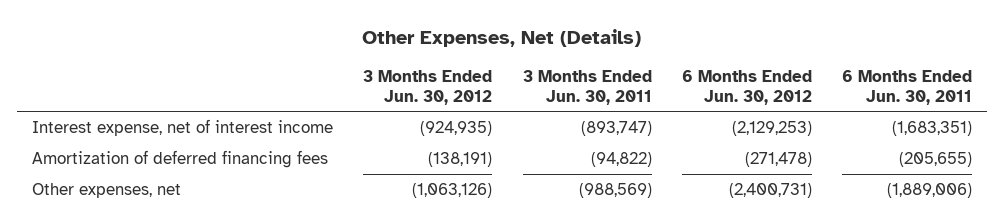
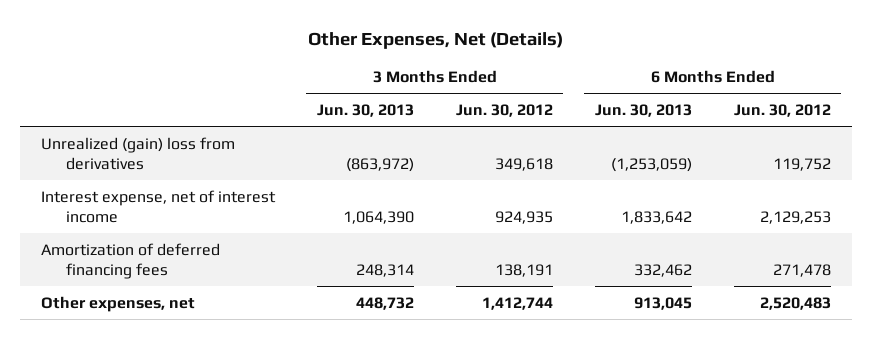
- | 3 Months Ended Jun. 30, 2012 | 3 Months Ended Jun. 30, 2011 | 6 Months Ended Jun. 30, 2012 | 6 Months Ended Jun. 30, 2011
+ | 3 Months Ended Jun. 30, 2013 | 3 Months Ended Jun. 30, 2012 | 6 Months Ended Jun. 30, 2013 | 6 Months Ended Jun. 30, 2012
- Interest expense, net of interest income | (924,935) | (893,747) | (2,129,253) | (1,683,351)
- Amortization of deferred financing fees | (138,191) | (94,822) | (271,478) | (205,655)
- Other expenses, net | (1,063,126) | (988,569) | (2,400,731) | (1,889,006)
+ Unrealized (gain) loss from derivatives | (863,972) | 349,618 | (1,253,059) | 119,752
+ Interest expense, net of interest income | 1,064,390 | 924,935 | 1,833,642 | 2,129,253
+ Amortization of deferred financing fees | 248,314 | 138,191 | 332,462 | 271,478
+ Other expenses, net | 448,732 | 1,412,744 | 913,045 | 2,520,483

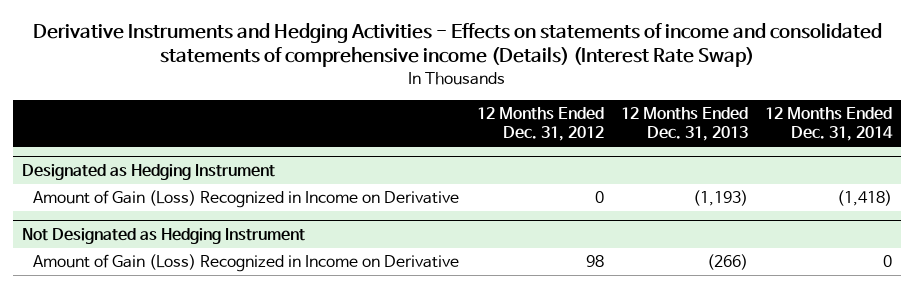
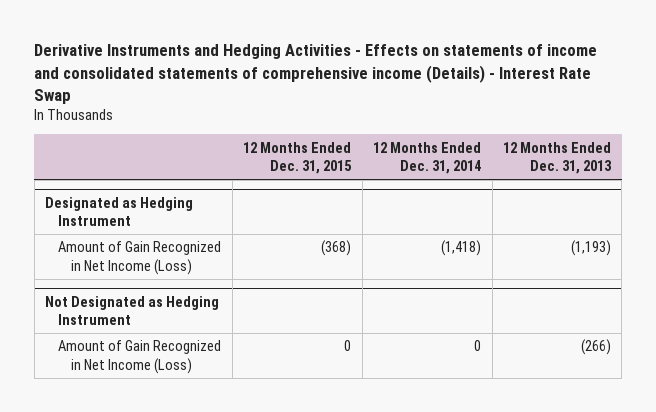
- Derivative Instruments and Hedging Activities - Effects on statements of income and consolidated statements of comprehensive income (Details) (Interest Rate Swap)
+ Derivative Instruments and Hedging Activities - Effects on statements of income and consolidated statements of comprehensive income (Details) - Interest Rate Swap
- | 12 Months Ended Dec. 31, 2012 | 12 Months Ended Dec. 31, 2013 | 12 Months Ended Dec. 31, 2014
+ | 12 Months Ended Dec. 31, 2015 | 12 Months Ended Dec. 31, 2014 | 12 Months Ended Dec. 31, 2013
@ Designated as Hedging Instrument
- Amount of Gain (Loss) Recognized in Income on Derivative | 0 | (1,193) | (1,418)
+ Amount of Gain Recognized in Net Income (Loss) | (368) | (1,418) | (1,193)
@ Not Designated as Hedging Instrument
- Amount of Gain (Loss) Recognized in Income on Derivative | 98 | (266) | 0
+ Amount of Gain Recognized in Net Income (Loss) | 0 | 0 | (266)

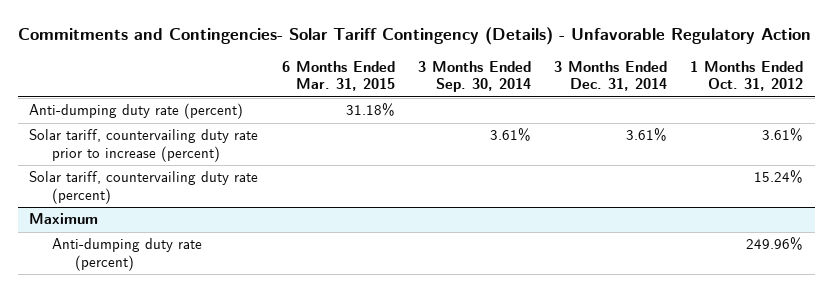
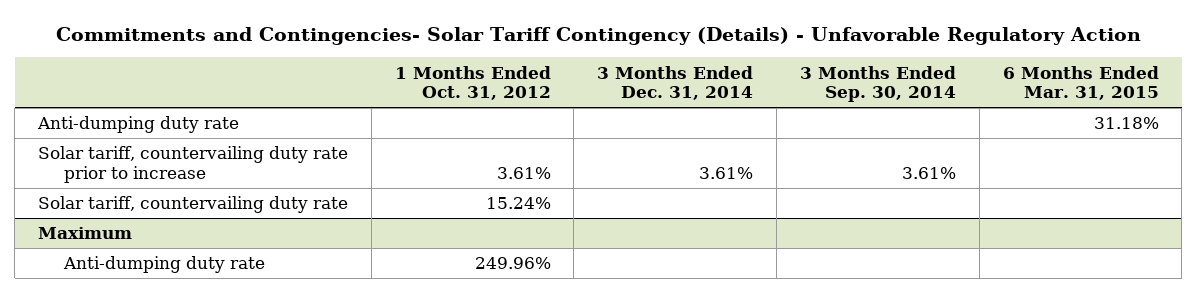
- | 6 Months Ended Mar. 31, 2015 | 3 Months Ended Sep. 30, 2014 | 3 Months Ended Dec. 31, 2014 | 1 Months Ended Oct. 31, 2012
+ | 1 Months Ended Oct. 31, 2012 | 3 Months Ended Dec. 31, 2014 | 3 Months Ended Sep. 30, 2014 | 6 Months Ended Mar. 31, 2015
- Anti-dumping duty rate (percent) | 31.18% | | |
- Solar tariff, countervailing duty rate prior to increase (percent) | | 3.61% | 3.61% | 3.61%
- Solar tariff, countervailing duty rate (percent) | | | | 15.24%
+ Anti-dumping duty rate | | | | 31.18%
+ Solar tariff, countervailing duty rate prior to increase | 3.61% | 3.61% | 3.61% |
+ Solar tariff, countervailing duty rate | 15.24% | | |
@ Maximum
- Anti-dumping duty rate (percent) | | | | 249.96%
+ Anti-dumping duty rate | 249.96% | | |

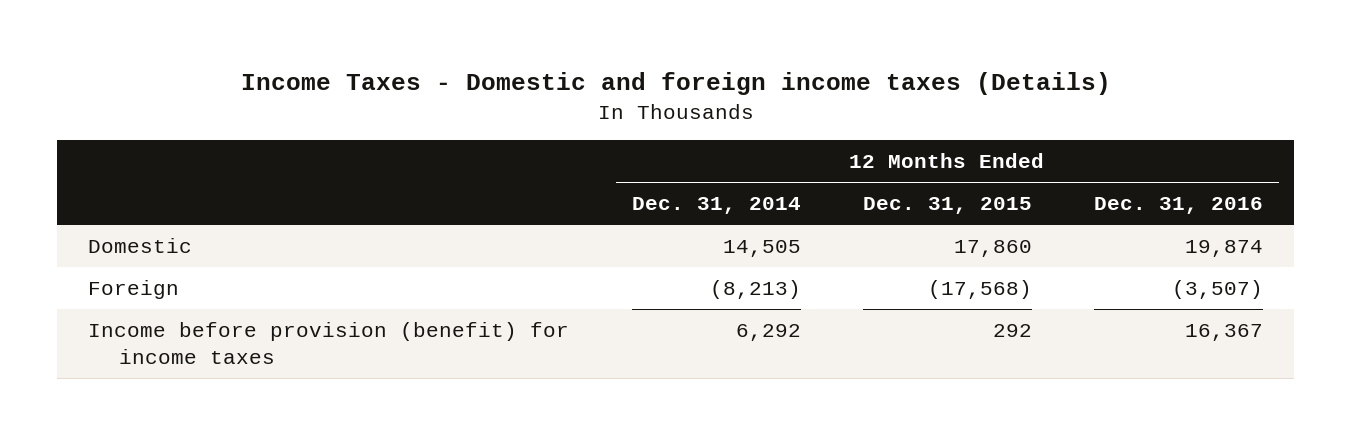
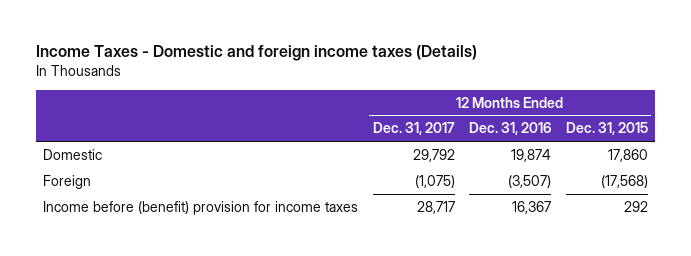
- | 12 Months Ended Dec. 31, 2014 | 12 Months Ended Dec. 31, 2015 | 12 Months Ended Dec. 31, 2016
+ | 12 Months Ended Dec. 31, 2017 | 12 Months Ended Dec. 31, 2016 | 12 Months Ended Dec. 31, 2015
- Income before provision (benefit) for income taxes | 6,292 | 292 | 16,367
+ Income before (benefit) provision for income taxes | 28,717 | 16,367 | 292

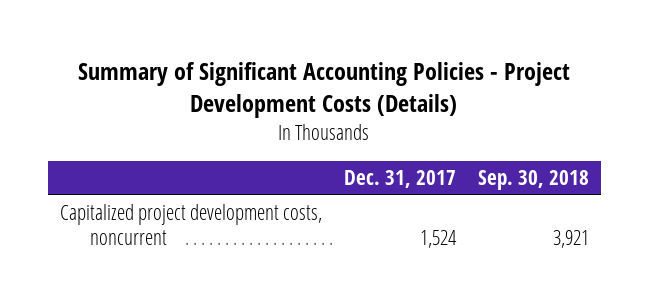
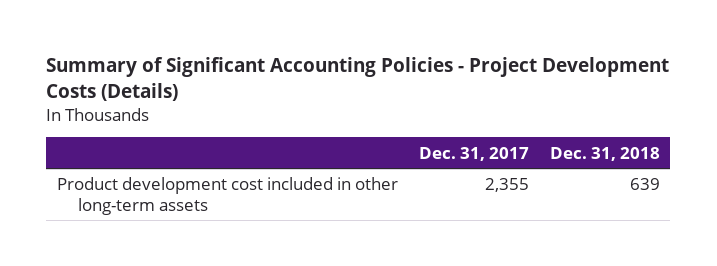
- | Dec. 31, 2017 | Sep. 30, 2018
+ | Dec. 31, 2017 | Dec. 31, 2018
- Capitalized project development costs, noncurrent | 1,524 | 3,921
+ Product development cost included in other long-term assets | 2,355 | 639

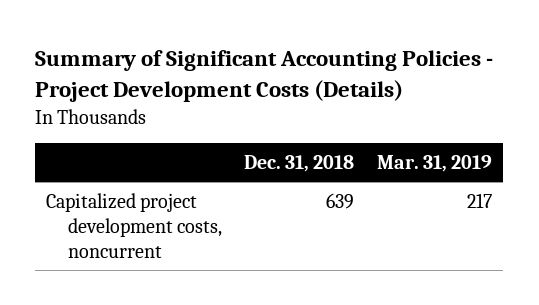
- | Dec. 31, 2017 | Dec. 31, 2018
+ | Dec. 31, 2018 | Mar. 31, 2019
- Product development cost included in other long-term assets | 2,355 | 639
+ Capitalized project development costs, noncurrent | 639 | 217

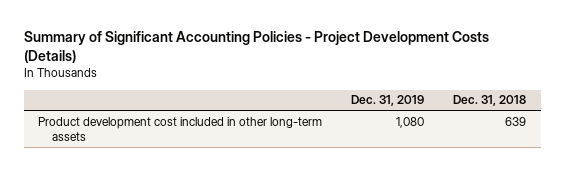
- | Dec. 31, 2018 | Mar. 31, 2019
+ | Dec. 31, 2019 | Dec. 31, 2018
- Capitalized project development costs, noncurrent | 639 | 217
+ Product development cost included in other long-term assets | 1,080 | 639

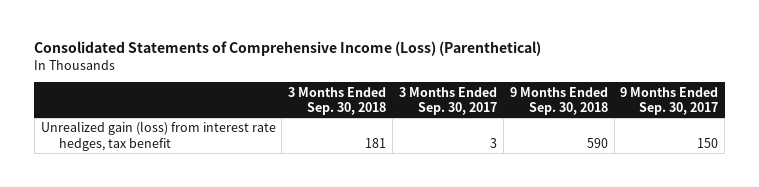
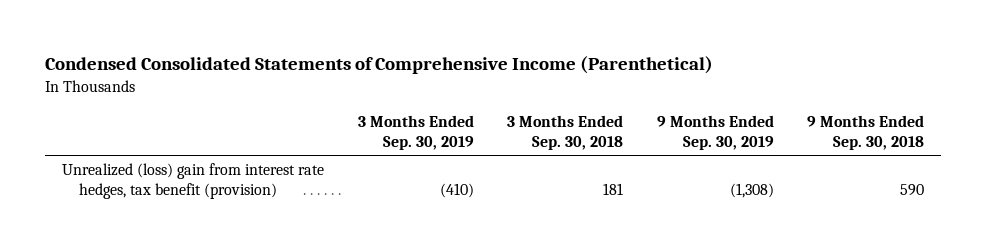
- Consolidated Statements of Comprehensive Income (Loss) (Parenthetical)
+ Condensed Consolidated Statements of Comprehensive Income (Parenthetical)
- | 3 Months Ended Sep. 30, 2018 | 3 Months Ended Sep. 30, 2017 | 9 Months Ended Sep. 30, 2018 | 9 Months Ended Sep. 30, 2017
+ | 3 Months Ended Sep. 30, 2019 | 3 Months Ended Sep. 30, 2018 | 9 Months Ended Sep. 30, 2019 | 9 Months Ended Sep. 30, 2018
- Unrealized gain (loss) from interest rate hedges, tax benefit | 181 | 3 | 590 | 150
+ Unrealized (loss) gain from interest rate hedges, tax benefit (provision) | (410) | 181 | (1,308) | 590

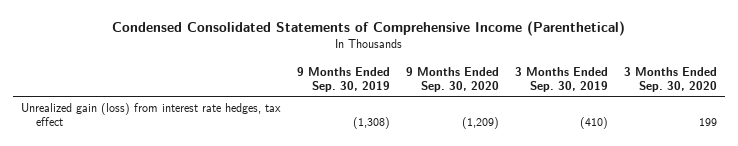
- | 3 Months Ended Sep. 30, 2019 | 3 Months Ended Sep. 30, 2018 | 9 Months Ended Sep. 30, 2019 | 9 Months Ended Sep. 30, 2018
+ | 9 Months Ended Sep. 30, 2019 | 9 Months Ended Sep. 30, 2020 | 3 Months Ended Sep. 30, 2019 | 3 Months Ended Sep. 30, 2020
- Unrealized (loss) gain from interest rate hedges, tax benefit (provision) | (410) | 181 | (1,308) | 590
+ Unrealized gain (loss) from interest rate hedges, tax effect | (1,308) | (1,209) | (410) | 199

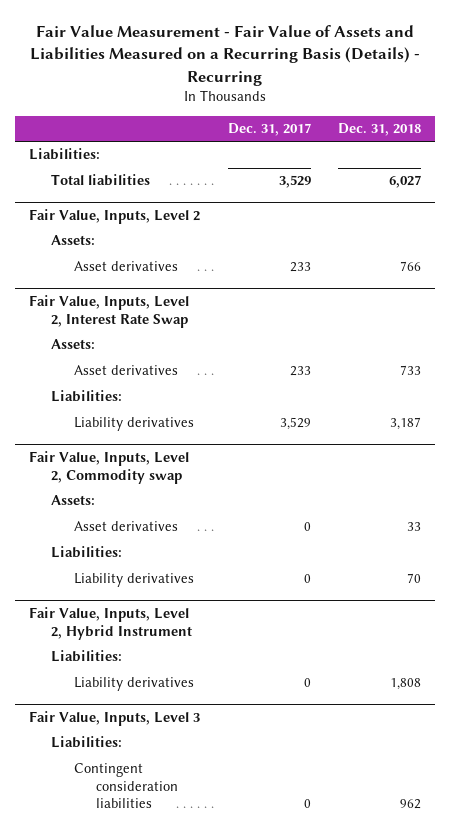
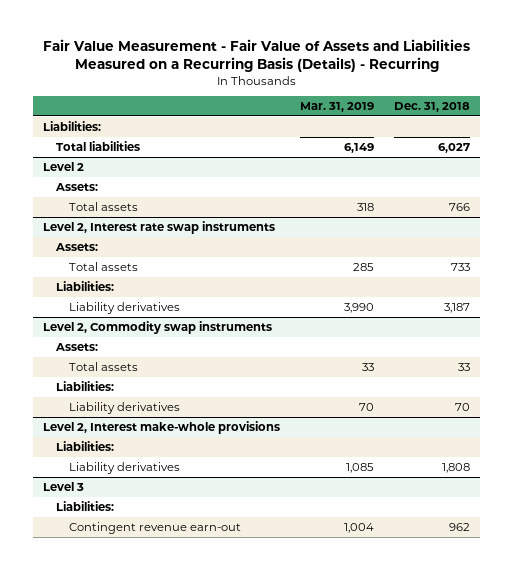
- | Dec. 31, 2017 | Dec. 31, 2018
+ | Mar. 31, 2019 | Dec. 31, 2018
- Fair Value, Inputs, Level 2
+ Level 2
- Asset derivatives | 233 | 766
- Fair Value, Inputs, Level 2, Interest Rate Swap
+ Total assets | 318 | 766
+ Level 2, Interest rate swap instruments
- Asset derivatives | 233 | 733
+ Total assets | 285 | 733
- Fair Value, Inputs, Level 2, Commodity swap
+ Level 2, Commodity swap instruments
- Asset derivatives | 0 | 33
+ Total assets | 33 | 33
- Fair Value, Inputs, Level 2, Hybrid Instrument
+ Level 2, Interest make-whole provisions
- Fair Value, Inputs, Level 3
+ Level 3
- Contingent consideration liabilities | 0 | 962
+ Contingent revenue earn-out | 1,004 | 962

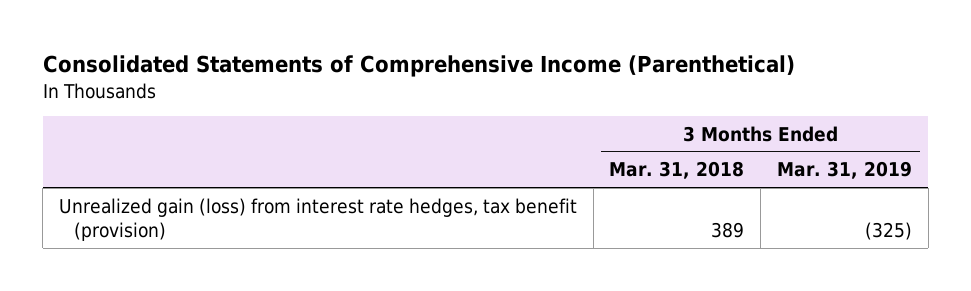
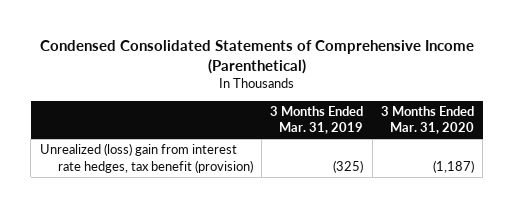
- Consolidated Statements of Comprehensive Income (Parenthetical)
+ Condensed Consolidated Statements of Comprehensive Income (Parenthetical)
- | 3 Months Ended Mar. 31, 2018 | 3 Months Ended Mar. 31, 2019
+ | 3 Months Ended Mar. 31, 2019 | 3 Months Ended Mar. 31, 2020
- Unrealized gain (loss) from interest rate hedges, tax benefit (provision) | 389 | (325)
+ Unrealized (loss) gain from interest rate hedges, tax benefit (provision) | (325) | (1,187)

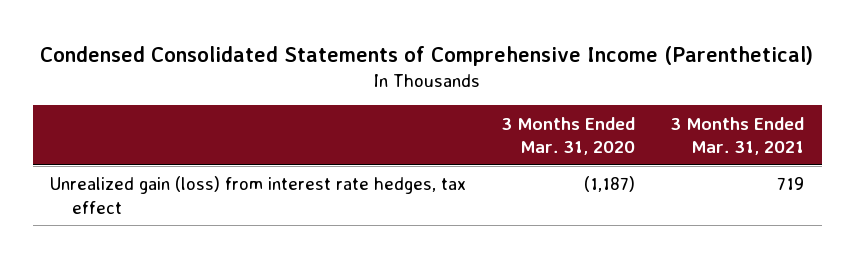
- | 3 Months Ended Mar. 31, 2019 | 3 Months Ended Mar. 31, 2020
+ | 3 Months Ended Mar. 31, 2020 | 3 Months Ended Mar. 31, 2021
- Unrealized (loss) gain from interest rate hedges, tax benefit (provision) | (325) | (1,187)
+ Unrealized gain (loss) from interest rate hedges, tax effect | (1,187) | 719

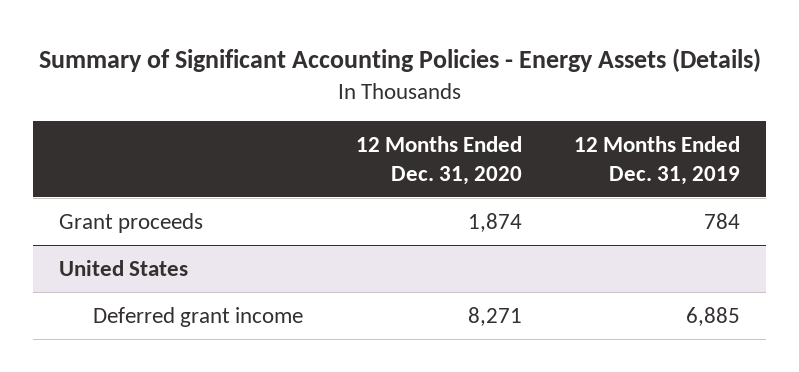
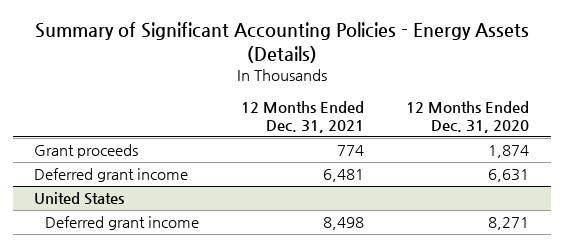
- | 12 Months Ended Dec. 31, 2020 | 12 Months Ended Dec. 31, 2019
+ | 12 Months Ended Dec. 31, 2021 | 12 Months Ended Dec. 31, 2020
+ Deferred grant income | 6,481 | 6,631

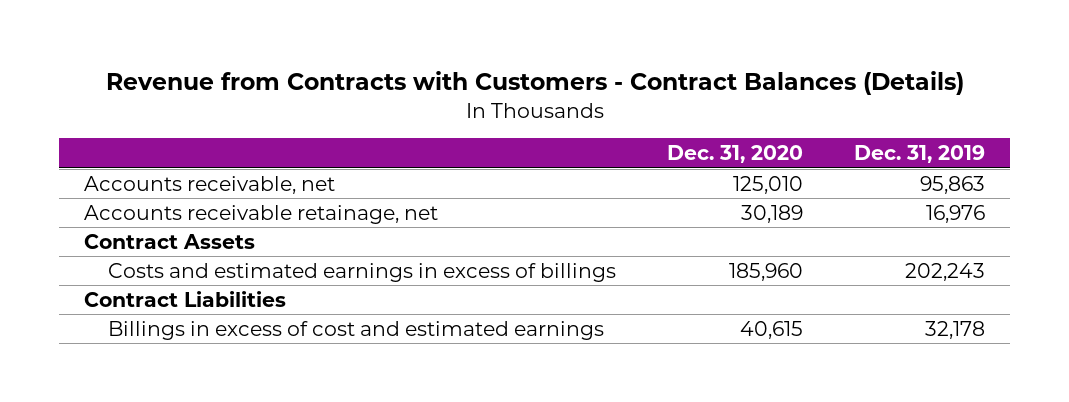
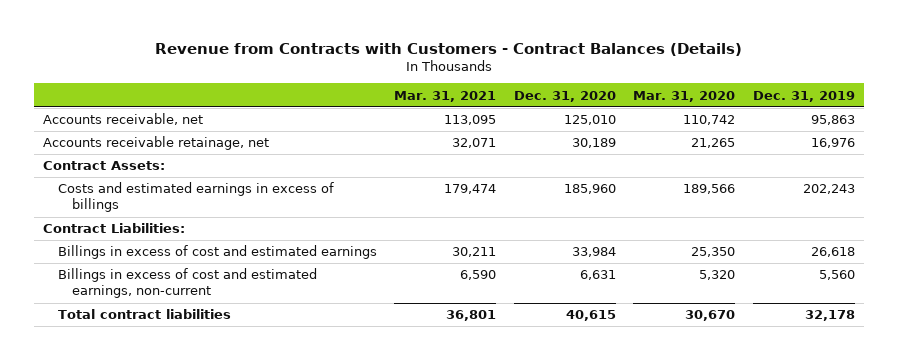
- | Dec. 31, 2020 | Dec. 31, 2019
+ | Mar. 31, 2021 | Dec. 31, 2020 | Mar. 31, 2020 | Dec. 31, 2019
- Contract Assets
+ Contract Assets:
- Contract Liabilities
- Billings in excess of cost and estimated earnings | 40,615 | 32,178
+ Contract Liabilities:
+ Billings in excess of cost and estimated earnings | 30,211 | 33,984 | 25,350 | 26,618
+ Billings in excess of cost and estimated earnings, non-current | 6,590 | 6,631 | 5,320 | 5,560
+ Total contract liabilities | 36,801 | 40,615 | 30,670 | 32,178

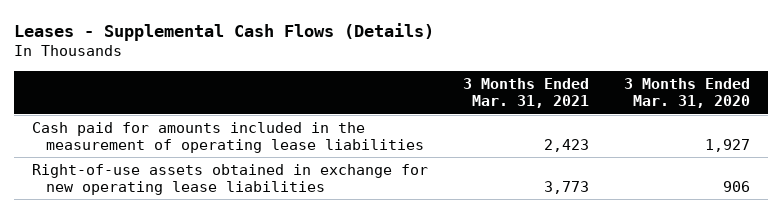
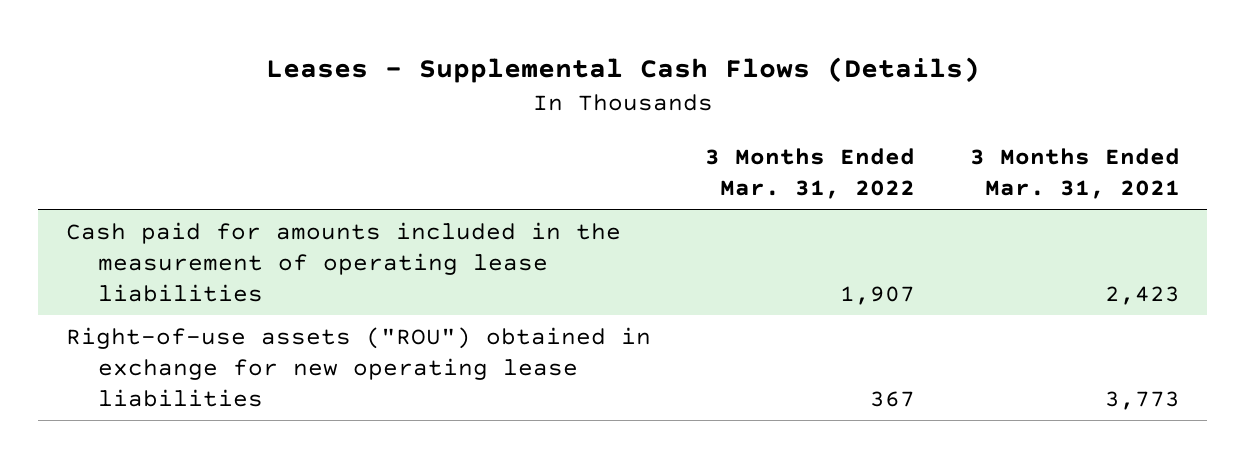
- | 3 Months Ended Mar. 31, 2021 | 3 Months Ended Mar. 31, 2020
+ | 3 Months Ended Mar. 31, 2022 | 3 Months Ended Mar. 31, 2021
- Right-of-use assets obtained in exchange for new operating lease liabilities | 3,773 | 906
+ Right-of-use assets ("ROU") obtained in exchange for new operating lease liabilities | 367 | 3,773

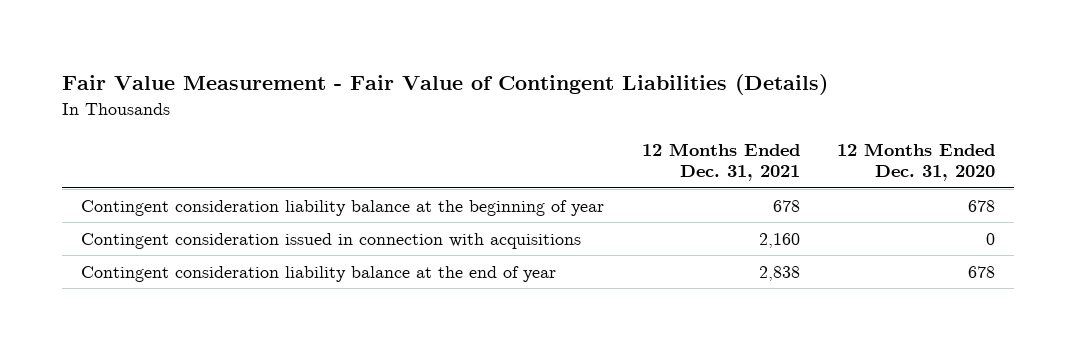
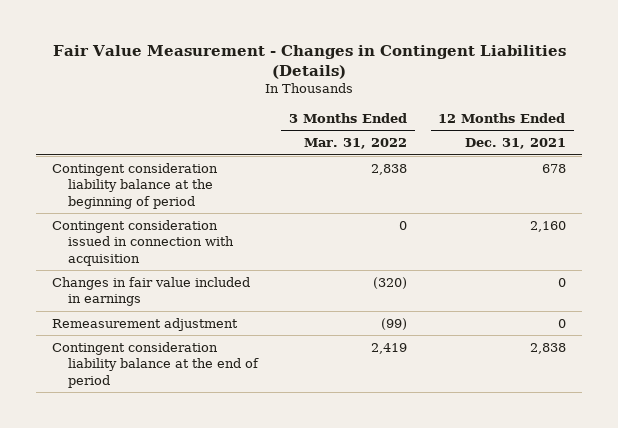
- Fair Value Measurement - Fair Value of Contingent Liabilities (Details)
+ Fair Value Measurement - Changes in Contingent Liabilities (Details)
- | 12 Months Ended Dec. 31, 2021 | 12 Months Ended Dec. 31, 2020
+ | 3 Months Ended Mar. 31, 2022 | 12 Months Ended Dec. 31, 2021
- Contingent consideration liability balance at the beginning of year | 678 | 678
- Contingent consideration issued in connection with acquisitions | 2,160 | 0
- Contingent consideration liability balance at the end of year | 2,838 | 678
+ Contingent consideration liability balance at the beginning of period | 2,838 | 678
+ Contingent consideration issued in connection with acquisition | 0 | 2,160
+ Changes in fair value included in earnings | (320) | 0
+ Remeasurement adjustment | (99) | 0
+ Contingent consideration liability balance at the end of period | 2,419 | 2,838

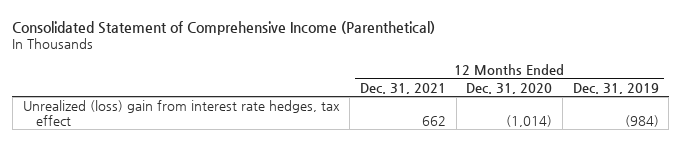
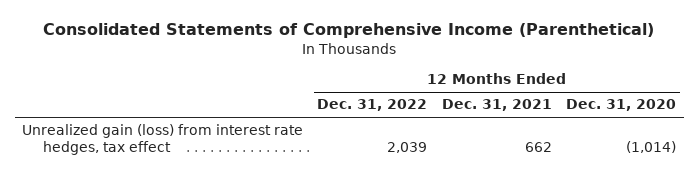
- Consolidated Statement of Comprehensive Income (Parenthetical)
+ Consolidated Statements of Comprehensive Income (Parenthetical)
- | 12 Months Ended Dec. 31, 2021 | 12 Months Ended Dec. 31, 2020 | 12 Months Ended Dec. 31, 2019
+ | 12 Months Ended Dec. 31, 2022 | 12 Months Ended Dec. 31, 2021 | 12 Months Ended Dec. 31, 2020
- Unrealized (loss) gain from interest rate hedges, tax effect | 662 | (1,014) | (984)
+ Unrealized gain (loss) from interest rate hedges, tax effect | 2,039 | 662 | (1,014)

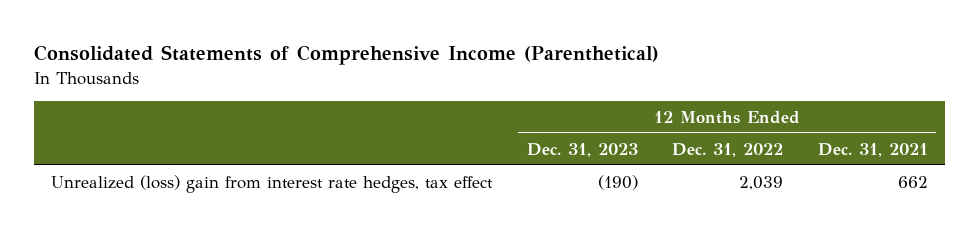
- | 12 Months Ended Dec. 31, 2022 | 12 Months Ended Dec. 31, 2021 | 12 Months Ended Dec. 31, 2020
+ | 12 Months Ended Dec. 31, 2023 | 12 Months Ended Dec. 31, 2022 | 12 Months Ended Dec. 31, 2021
- Unrealized gain (loss) from interest rate hedges, tax effect | 2,039 | 662 | (1,014)
+ Unrealized (loss) gain from interest rate hedges, tax effect | (190) | 2,039 | 662

